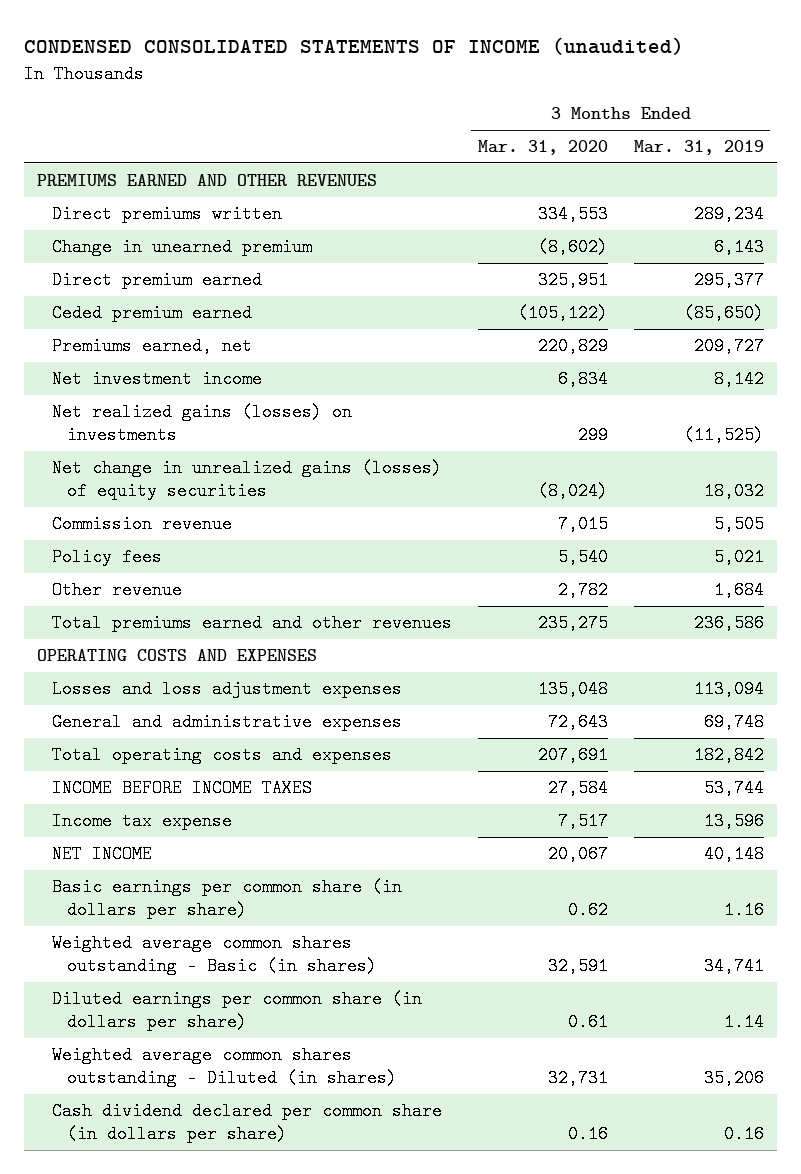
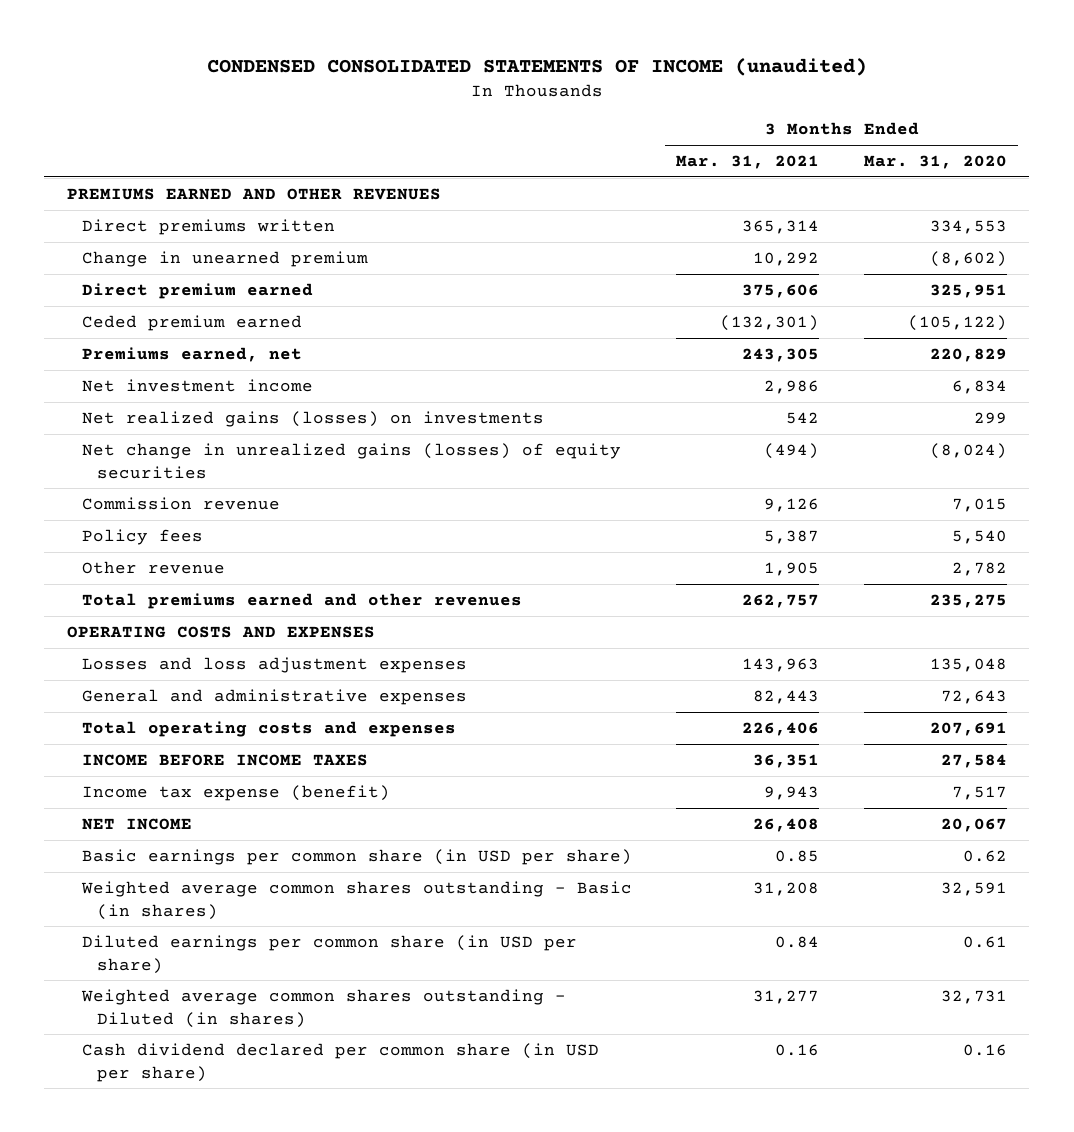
- | 3 Months Ended Mar. 31, 2020 | 3 Months Ended Mar. 31, 2019
+ | 3 Months Ended Mar. 31, 2021 | 3 Months Ended Mar. 31, 2020
- Income tax expense | 7,517 | 13,596
+ Income tax expense (benefit) | 9,943 | 7,517
- Basic earnings per common share (in dollars per share) | 0.62 | 1.16
+ Basic earnings per common share (in USD per share) | 0.85 | 0.62
- Diluted earnings per common share (in dollars per share) | 0.61 | 1.14
+ Diluted earnings per common share (in USD per share) | 0.84 | 0.61
- Cash dividend declared per common share (in dollars per share) | 0.16 | 0.16
+ Cash dividend declared per common share (in USD per share) | 0.16 | 0.16

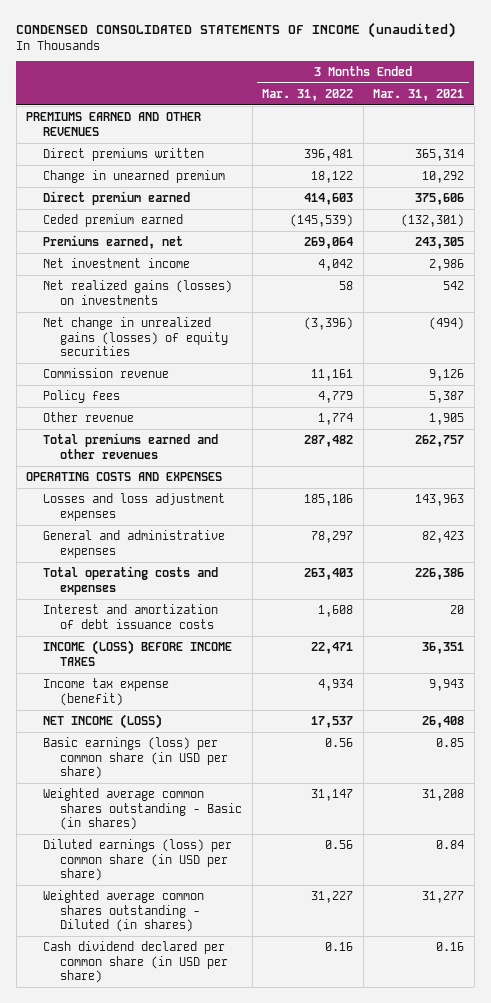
- | 3 Months Ended Mar. 31, 2021 | 3 Months Ended Mar. 31, 2020
+ | 3 Months Ended Mar. 31, 2022 | 3 Months Ended Mar. 31, 2021
- General and administrative expenses | 82,443 | 72,643
- Total operating costs and expenses | 226,406 | 207,691
- INCOME BEFORE INCOME TAXES | 36,351 | 27,584
+ General and administrative expenses | 78,297 | 82,423
+ Total operating costs and expenses | 263,403 | 226,386
+ Interest and amortization of debt issuance costs | 1,608 | 20
+ INCOME (LOSS) BEFORE INCOME TAXES | 22,471 | 36,351
- NET INCOME | 26,408 | 20,067
- Basic earnings per common share (in USD per share) | 0.85 | 0.62
+ NET INCOME (LOSS) | 17,537 | 26,408
+ Basic earnings (loss) per common share (in USD per share) | 0.56 | 0.85
- Diluted earnings per common share (in USD per share) | 0.84 | 0.61
+ Diluted earnings (loss) per common share (in USD per share) | 0.56 | 0.84

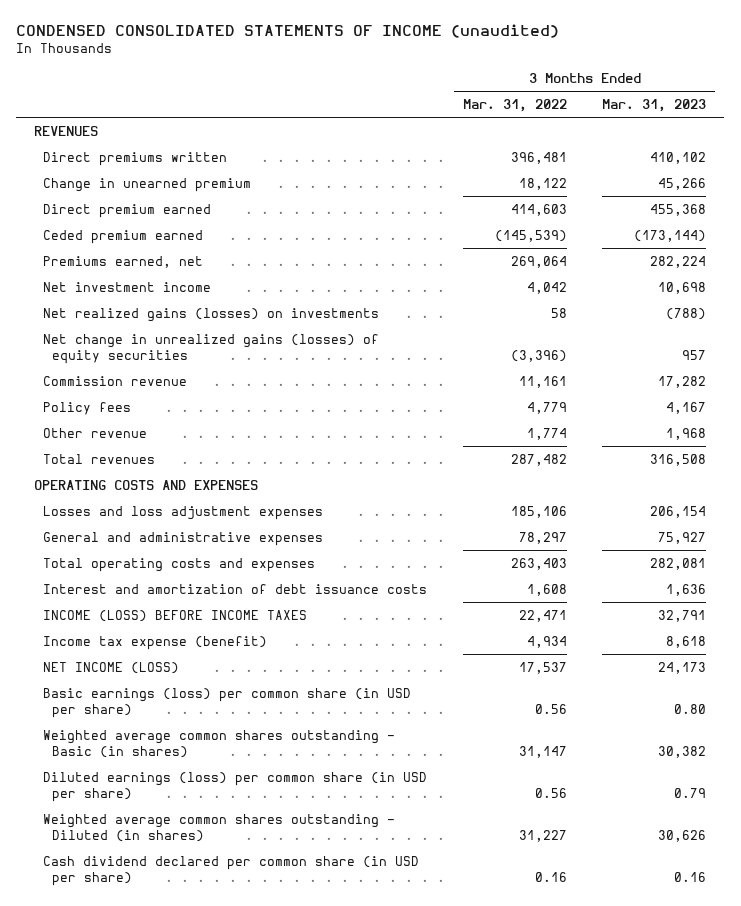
- | 3 Months Ended Mar. 31, 2022 | 3 Months Ended Mar. 31, 2021
+ | 3 Months Ended Mar. 31, 2022 | 3 Months Ended Mar. 31, 2023
- PREMIUMS EARNED AND OTHER REVENUES
+ REVENUES
- Total premiums earned and other revenues | 287,482 | 262,757
+ Total revenues | 287,482 | 316,508

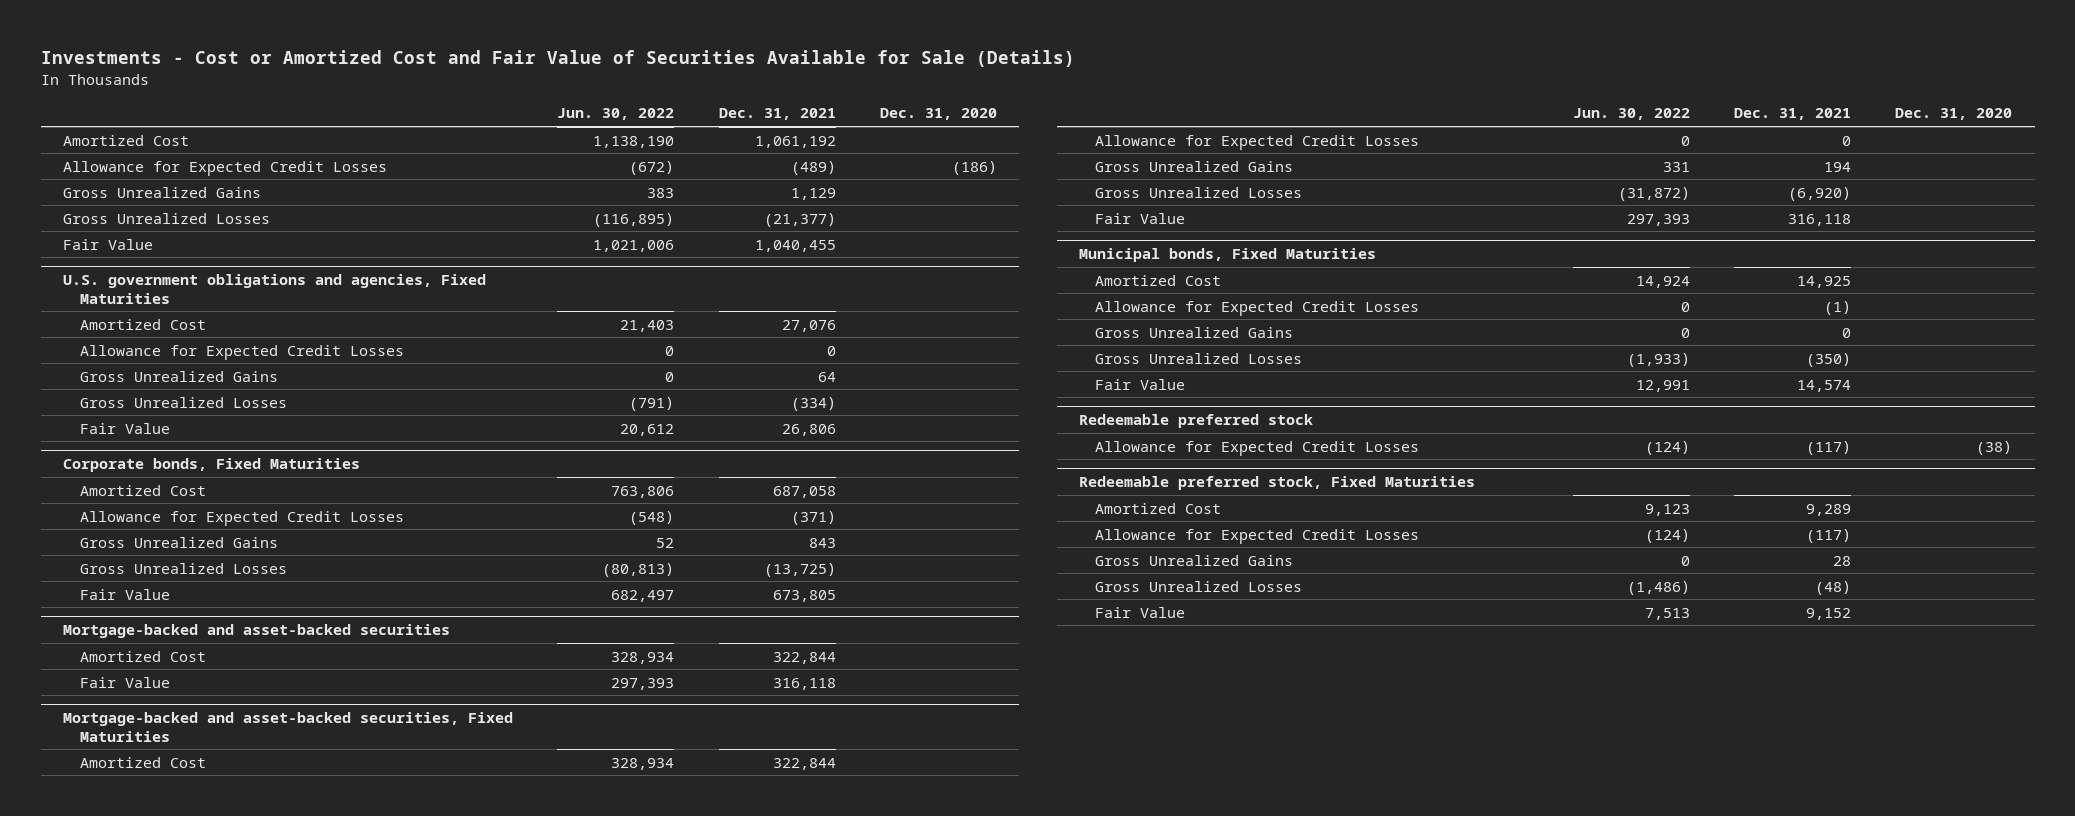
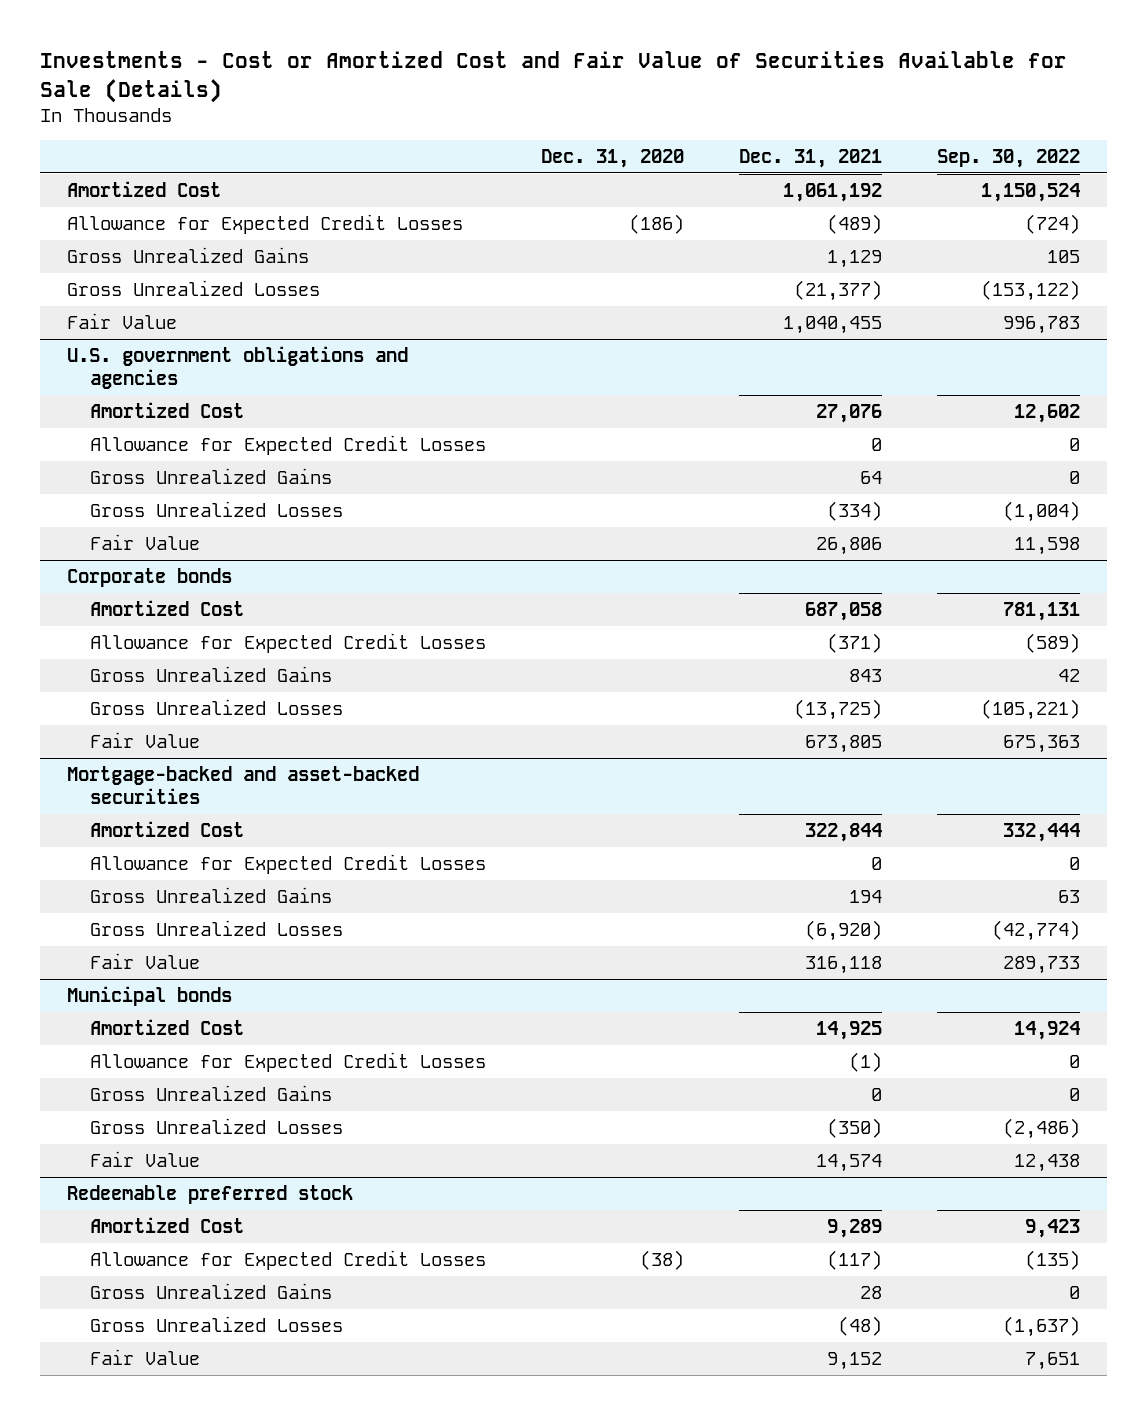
- | Jun. 30, 2022 | Dec. 31, 2021 | Dec. 31, 2020
+ | Dec. 31, 2020 | Dec. 31, 2021 | Sep. 30, 2022
- U.S. government obligations and agencies, Fixed Maturities
+ U.S. government obligations and agencies
- Corporate bonds, Fixed Maturities
+ Corporate bonds
@ Mortgage-backed and asset-backed securities
- Fair Value | 297,393 | 316,118 |
- Mortgage-backed and asset-backed securities, Fixed Maturities
- Amortized Cost | 328,934 | 322,844 |
- Municipal bonds, Fixed Maturities
+ Municipal bonds
- Redeemable preferred stock, Fixed Maturities
- Allowance for Expected Credit Losses | (124) | (117) |
@ Redeemable preferred stock
moved down: Allowance for Expected Credit Losses | (38) | (117) | (135)

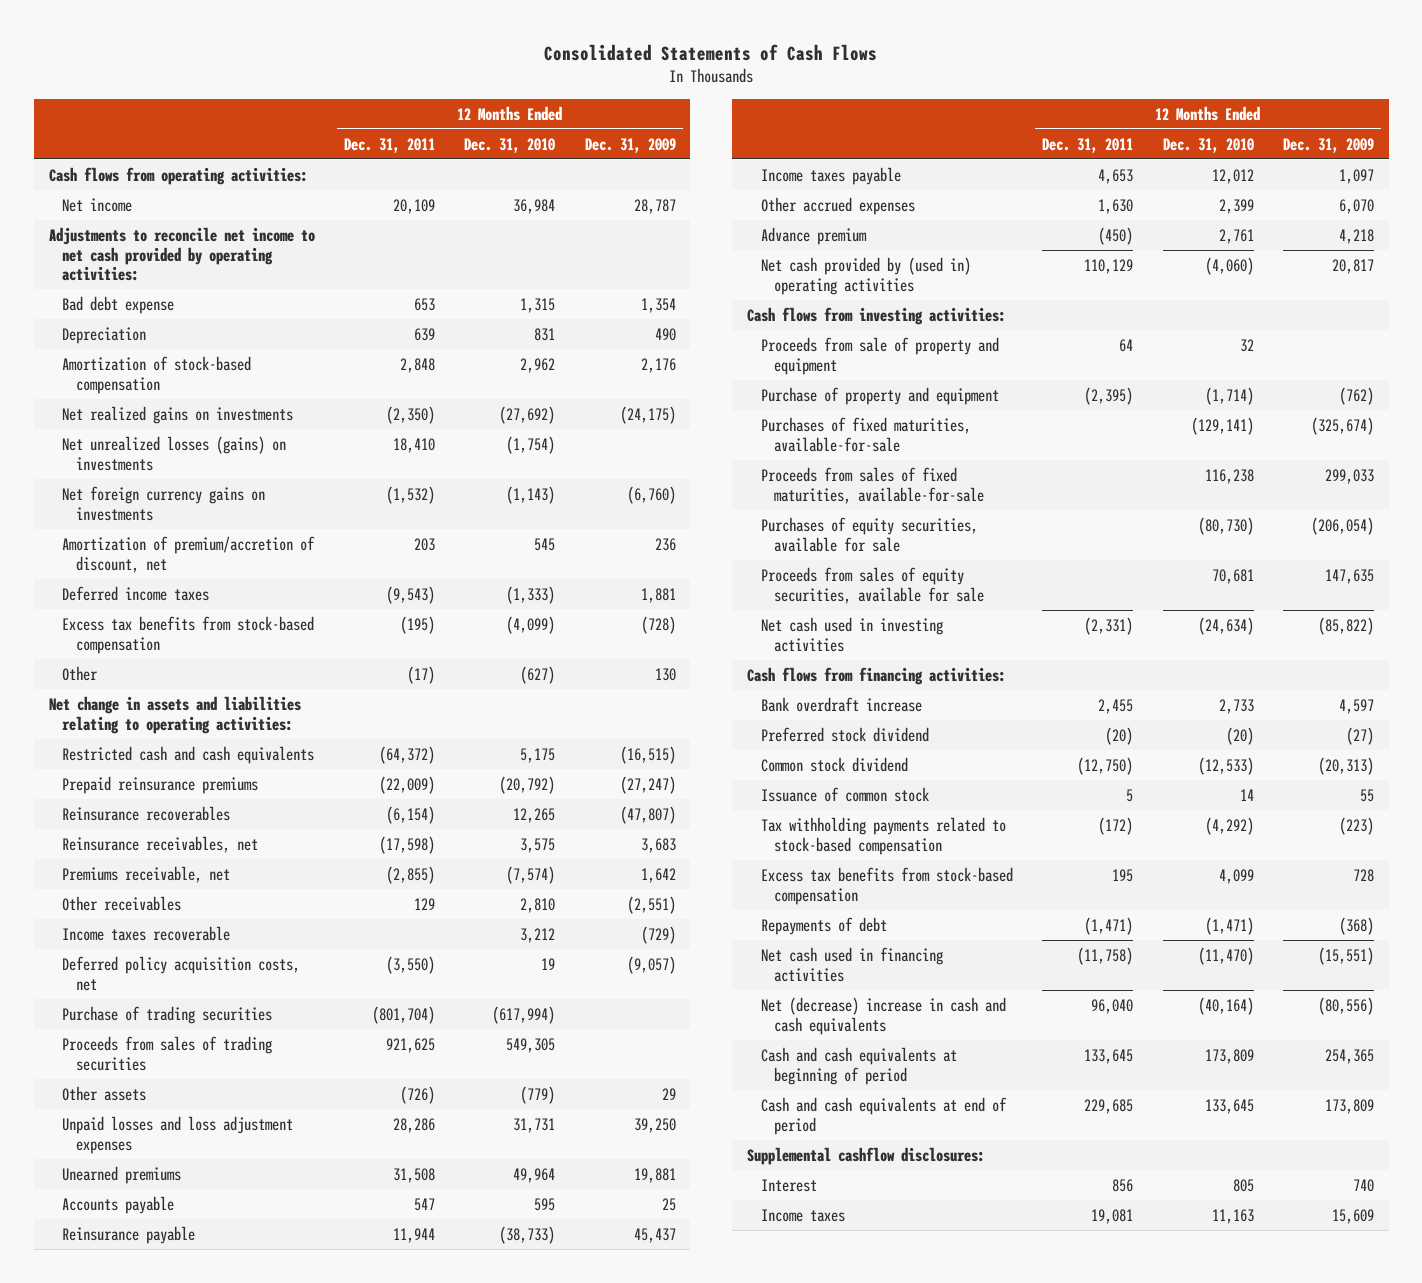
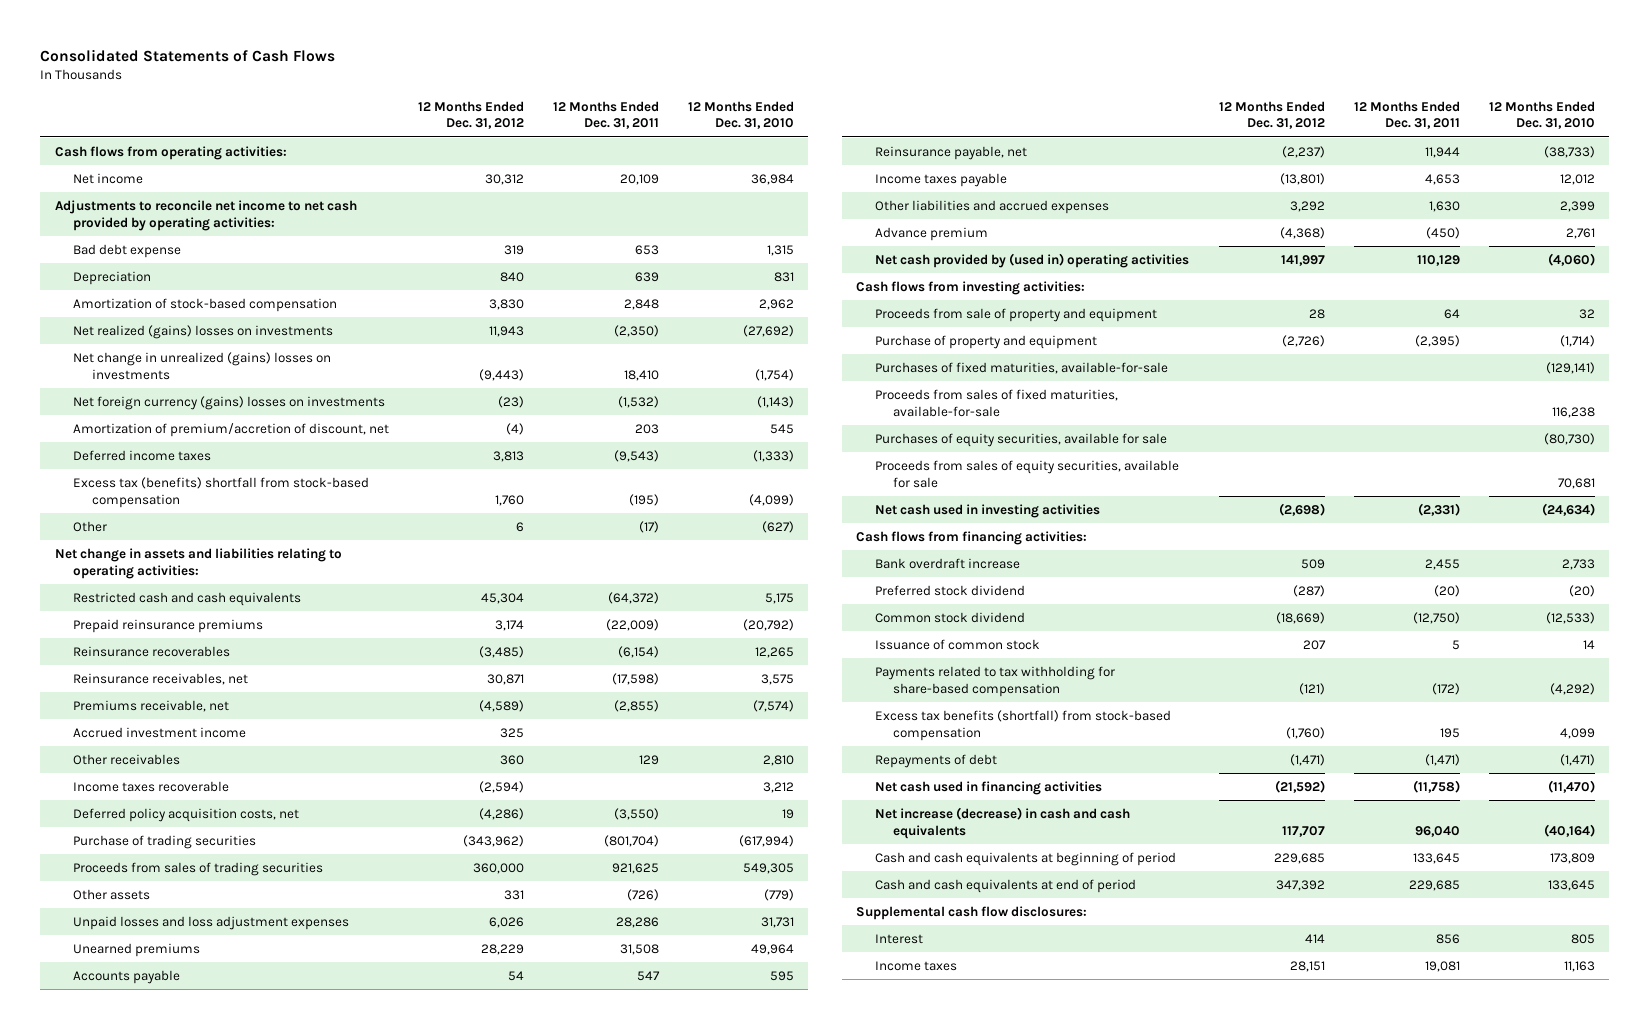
- | 12 Months Ended Dec. 31, 2011 | 12 Months Ended Dec. 31, 2010 | 12 Months Ended Dec. 31, 2009
+ | 12 Months Ended Dec. 31, 2012 | 12 Months Ended Dec. 31, 2011 | 12 Months Ended Dec. 31, 2010
- Net realized gains on investments | (2,350) | (27,692) | (24,175)
- Net unrealized losses (gains) on investments | 18,410 | (1,754) |
- Net foreign currency gains on investments | (1,532) | (1,143) | (6,760)
+ Net realized (gains) losses on investments | 11,943 | (2,350) | (27,692)
+ Net change in unrealized (gains) losses on investments | (9,443) | 18,410 | (1,754)
+ Net foreign currency (gains) losses on investments | (23) | (1,532) | (1,143)
- Excess tax benefits from stock-based compensation | (195) | (4,099) | (728)
+ Excess tax (benefits) shortfall from stock-based compensation | 1,760 | (195) | (4,099)
+ Accrued investment income | 325 | |
- Reinsurance payable | 11,944 | (38,733) | 45,437
+ Reinsurance payable, net | (2,237) | 11,944 | (38,733)
- Other accrued expenses | 1,630 | 2,399 | 6,070
+ Other liabilities and accrued expenses | 3,292 | 1,630 | 2,399
- Tax withholding payments related to stock-based compensation | (172) | (4,292) | (223)
- Excess tax benefits from stock-based compensation | 195 | 4,099 | 728
+ Payments related to tax withholding for share-based compensation | (121) | (172) | (4,292)
+ Excess tax benefits (shortfall) from stock-based compensation | (1,760) | 195 | 4,099
- Net (decrease) increase in cash and cash equivalents | 96,040 | (40,164) | (80,556)
+ Net increase (decrease) in cash and cash equivalents | 117,707 | 96,040 | (40,164)
- Supplemental cashflow disclosures:
+ Supplemental cash flow disclosures:

